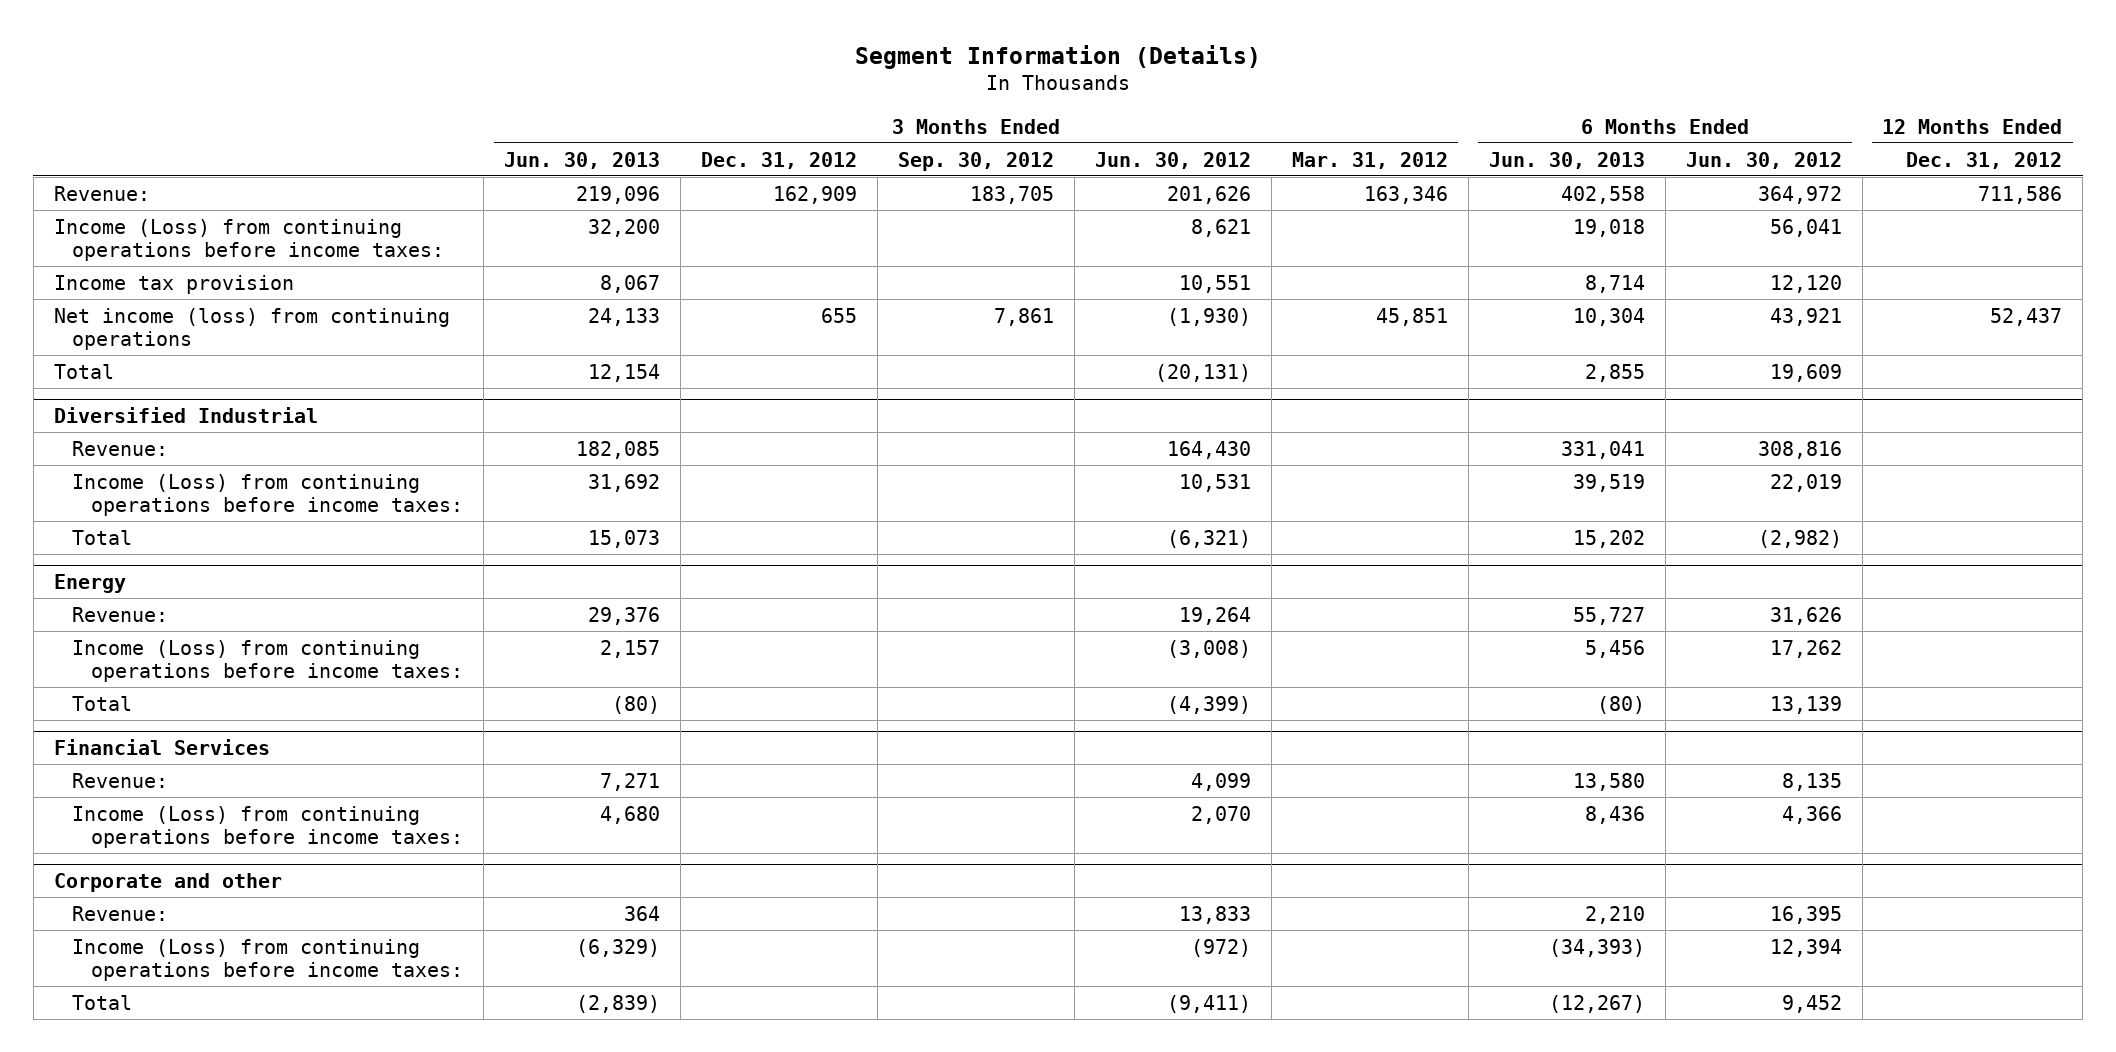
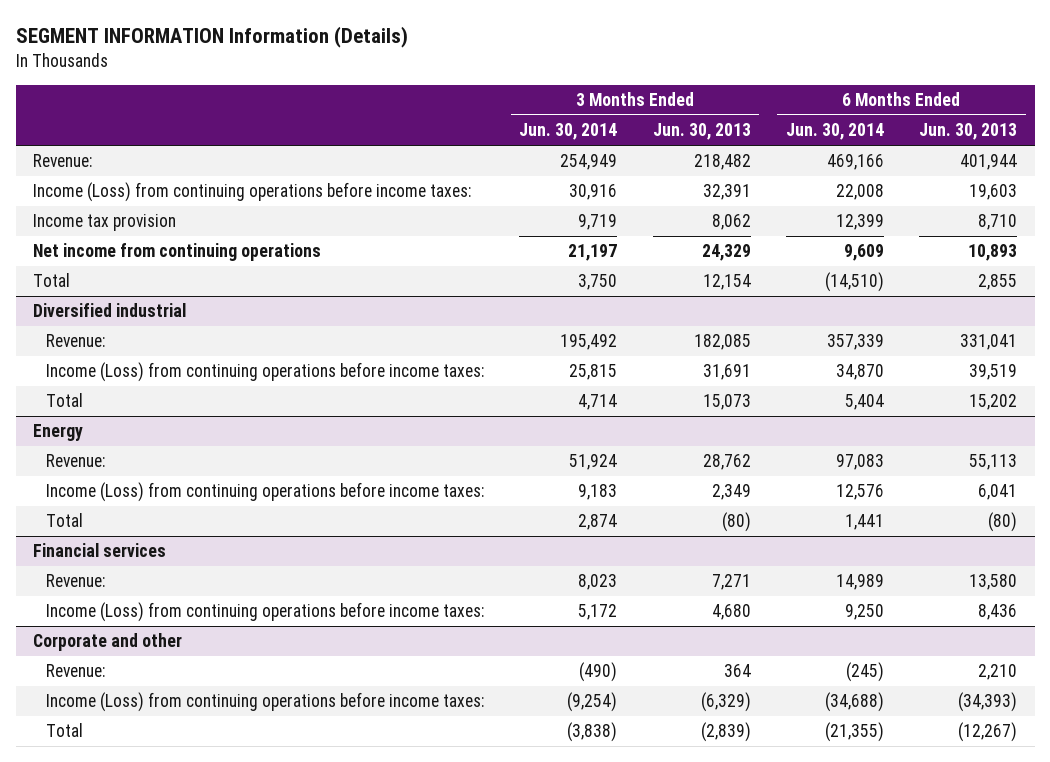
- Segment Information (Details)
+ SEGMENT INFORMATION Information (Details)
- | 3 Months Ended Jun. 30, 2013 | 3 Months Ended Dec. 31, 2012 | 3 Months Ended Sep. 30, 2012 | 3 Months Ended Jun. 30, 2012 | 3 Months Ended Mar. 31, 2012 | 6 Months Ended Jun. 30, 2013 | 6 Months Ended Jun. 30, 2012 | 12 Months Ended Dec. 31, 2012
+ | 3 Months Ended Jun. 30, 2014 | 3 Months Ended Jun. 30, 2013 | 6 Months Ended Jun. 30, 2014 | 6 Months Ended Jun. 30, 2013
- Revenue: | 219,096 | 162,909 | 183,705 | 201,626 | 163,346 | 402,558 | 364,972 | 711,586
- Income (Loss) from continuing operations before income taxes: | 32,200 | | | 8,621 | | 19,018 | 56,041 |
- Income tax provision | 8,067 | | | 10,551 | | 8,714 | 12,120 |
- Net income (loss) from continuing operations | 24,133 | 655 | 7,861 | (1,930) | 45,851 | 10,304 | 43,921 | 52,437
+ Revenue: | 254,949 | 218,482 | 469,166 | 401,944
+ Income (Loss) from continuing operations before income taxes: | 30,916 | 32,391 | 22,008 | 19,603
+ Income tax provision | 9,719 | 8,062 | 12,399 | 8,710
+ Net income from continuing operations | 21,197 | 24,329 | 9,609 | 10,893
- Diversified Industrial
+ Diversified industrial
- Income (Loss) from continuing operations before income taxes: | 31,692 | | | 10,531 | | 39,519 | 22,019 |
+ Income (Loss) from continuing operations before income taxes: | 25,815 | 31,691 | 34,870 | 39,519
@ Energy
- Revenue: | 29,376 | | | 19,264 | | 55,727 | 31,626 |
- Income (Loss) from continuing operations before income taxes: | 2,157 | | | (3,008) | | 5,456 | 17,262 |
+ Revenue: | 51,924 | 28,762 | 97,083 | 55,113
+ Income (Loss) from continuing operations before income taxes: | 9,183 | 2,349 | 12,576 | 6,041
- Financial Services
+ Financial services

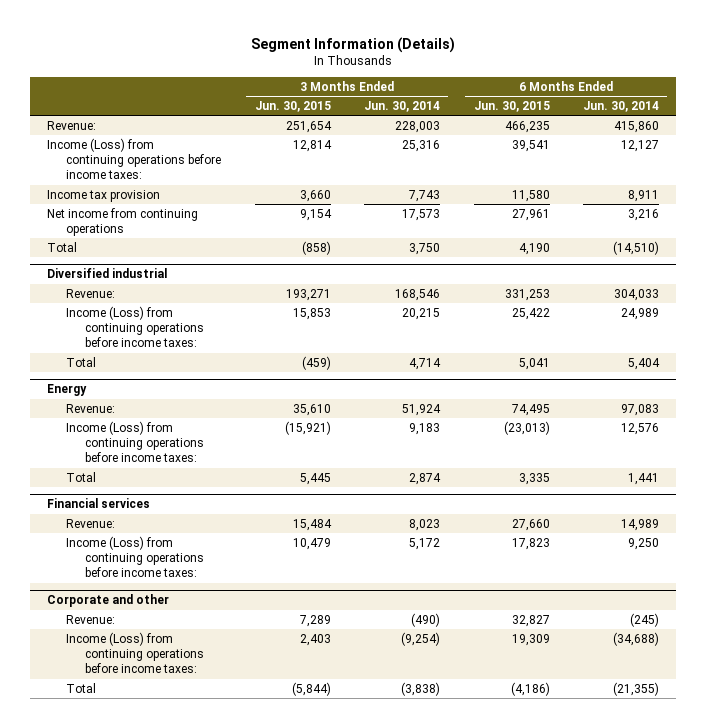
- SEGMENT INFORMATION Information (Details)
+ Segment Information (Details)
- | 3 Months Ended Jun. 30, 2014 | 3 Months Ended Jun. 30, 2013 | 6 Months Ended Jun. 30, 2014 | 6 Months Ended Jun. 30, 2013
+ | 3 Months Ended Jun. 30, 2015 | 3 Months Ended Jun. 30, 2014 | 6 Months Ended Jun. 30, 2015 | 6 Months Ended Jun. 30, 2014
- Revenue: | 254,949 | 218,482 | 469,166 | 401,944
- Income (Loss) from continuing operations before income taxes: | 30,916 | 32,391 | 22,008 | 19,603
- Income tax provision | 9,719 | 8,062 | 12,399 | 8,710
- Net income from continuing operations | 21,197 | 24,329 | 9,609 | 10,893
+ Revenue: | 251,654 | 228,003 | 466,235 | 415,860
+ Income (Loss) from continuing operations before income taxes: | 12,814 | 25,316 | 39,541 | 12,127
+ Income tax provision | 3,660 | 7,743 | 11,580 | 8,911
+ Net income from continuing operations | 9,154 | 17,573 | 27,961 | 3,216
@ Diversified industrial
- Revenue: | 195,492 | 182,085 | 357,339 | 331,041
- Income (Loss) from continuing operations before income taxes: | 25,815 | 31,691 | 34,870 | 39,519
+ Revenue: | 193,271 | 168,546 | 331,253 | 304,033
+ Income (Loss) from continuing operations before income taxes: | 15,853 | 20,215 | 25,422 | 24,989

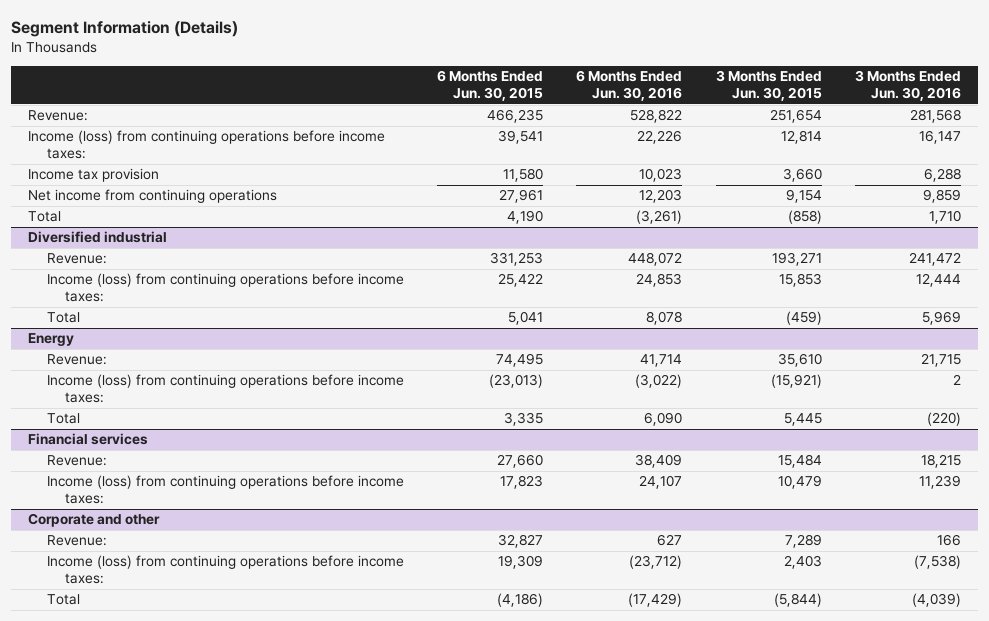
- | 3 Months Ended Jun. 30, 2015 | 3 Months Ended Jun. 30, 2014 | 6 Months Ended Jun. 30, 2015 | 6 Months Ended Jun. 30, 2014
+ | 6 Months Ended Jun. 30, 2015 | 6 Months Ended Jun. 30, 2016 | 3 Months Ended Jun. 30, 2015 | 3 Months Ended Jun. 30, 2016
- Income (Loss) from continuing operations before income taxes: | 12,814 | 25,316 | 39,541 | 12,127
+ Income (loss) from continuing operations before income taxes: | 39,541 | 22,226 | 12,814 | 16,147
@ Diversified industrial
- Income (Loss) from continuing operations before income taxes: | 15,853 | 20,215 | 25,422 | 24,989
+ Income (loss) from continuing operations before income taxes: | 25,422 | 24,853 | 15,853 | 12,444
@ Energy
- Income (Loss) from continuing operations before income taxes: | (15,921) | 9,183 | (23,013) | 12,576
+ Income (loss) from continuing operations before income taxes: | (23,013) | (3,022) | (15,921) | 2
@ Financial services
- Income (Loss) from continuing operations before income taxes: | 10,479 | 5,172 | 17,823 | 9,250
+ Income (loss) from continuing operations before income taxes: | 17,823 | 24,107 | 10,479 | 11,239
@ Corporate and other
- Income (Loss) from continuing operations before income taxes: | 2,403 | (9,254) | 19,309 | (34,688)
+ Income (loss) from continuing operations before income taxes: | 19,309 | (23,712) | 2,403 | (7,538)

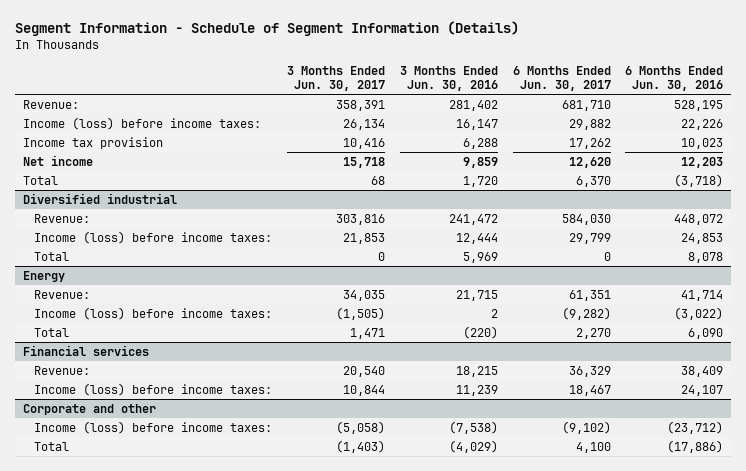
- Segment Information (Details)
+ Segment Information - Schedule of Segment Information (Details)
- | 6 Months Ended Jun. 30, 2015 | 6 Months Ended Jun. 30, 2016 | 3 Months Ended Jun. 30, 2015 | 3 Months Ended Jun. 30, 2016
+ | 3 Months Ended Jun. 30, 2017 | 3 Months Ended Jun. 30, 2016 | 6 Months Ended Jun. 30, 2017 | 6 Months Ended Jun. 30, 2016
- Revenue: | 466,235 | 528,822 | 251,654 | 281,568
- Income (loss) from continuing operations before income taxes: | 39,541 | 22,226 | 12,814 | 16,147
+ Revenue: | 358,391 | 281,402 | 681,710 | 528,195
+ Income (loss) before income taxes: | 26,134 | 16,147 | 29,882 | 22,226
- Net income from continuing operations | 27,961 | 12,203 | 9,154 | 9,859
- Total | 4,190 | (3,261) | (858) | 1,710
+ Net income | 15,718 | 9,859 | 12,620 | 12,203
+ Total | 68 | 1,720 | 6,370 | (3,718)
@ Diversified industrial
- Income (loss) from continuing operations before income taxes: | 25,422 | 24,853 | 15,853 | 12,444
+ Income (loss) before income taxes: | 21,853 | 12,444 | 29,799 | 24,853
@ Energy
- Income (loss) from continuing operations before income taxes: | (23,013) | (3,022) | (15,921) | 2
+ Income (loss) before income taxes: | (1,505) | 2 | (9,282) | (3,022)
@ Financial services
- Income (loss) from continuing operations before income taxes: | 17,823 | 24,107 | 10,479 | 11,239
+ Income (loss) before income taxes: | 10,844 | 11,239 | 18,467 | 24,107
@ Corporate and other
- Revenue: | 32,827 | 627 | 7,289 | 166
- Income (loss) from continuing operations before income taxes: | 19,309 | (23,712) | 2,403 | (7,538)
- Total | (4,186) | (17,429) | (5,844) | (4,039)
+ Income (loss) before income taxes: | (5,058) | (7,538) | (9,102) | (23,712)
+ Total | (1,403) | (4,029) | 4,100 | (17,886)

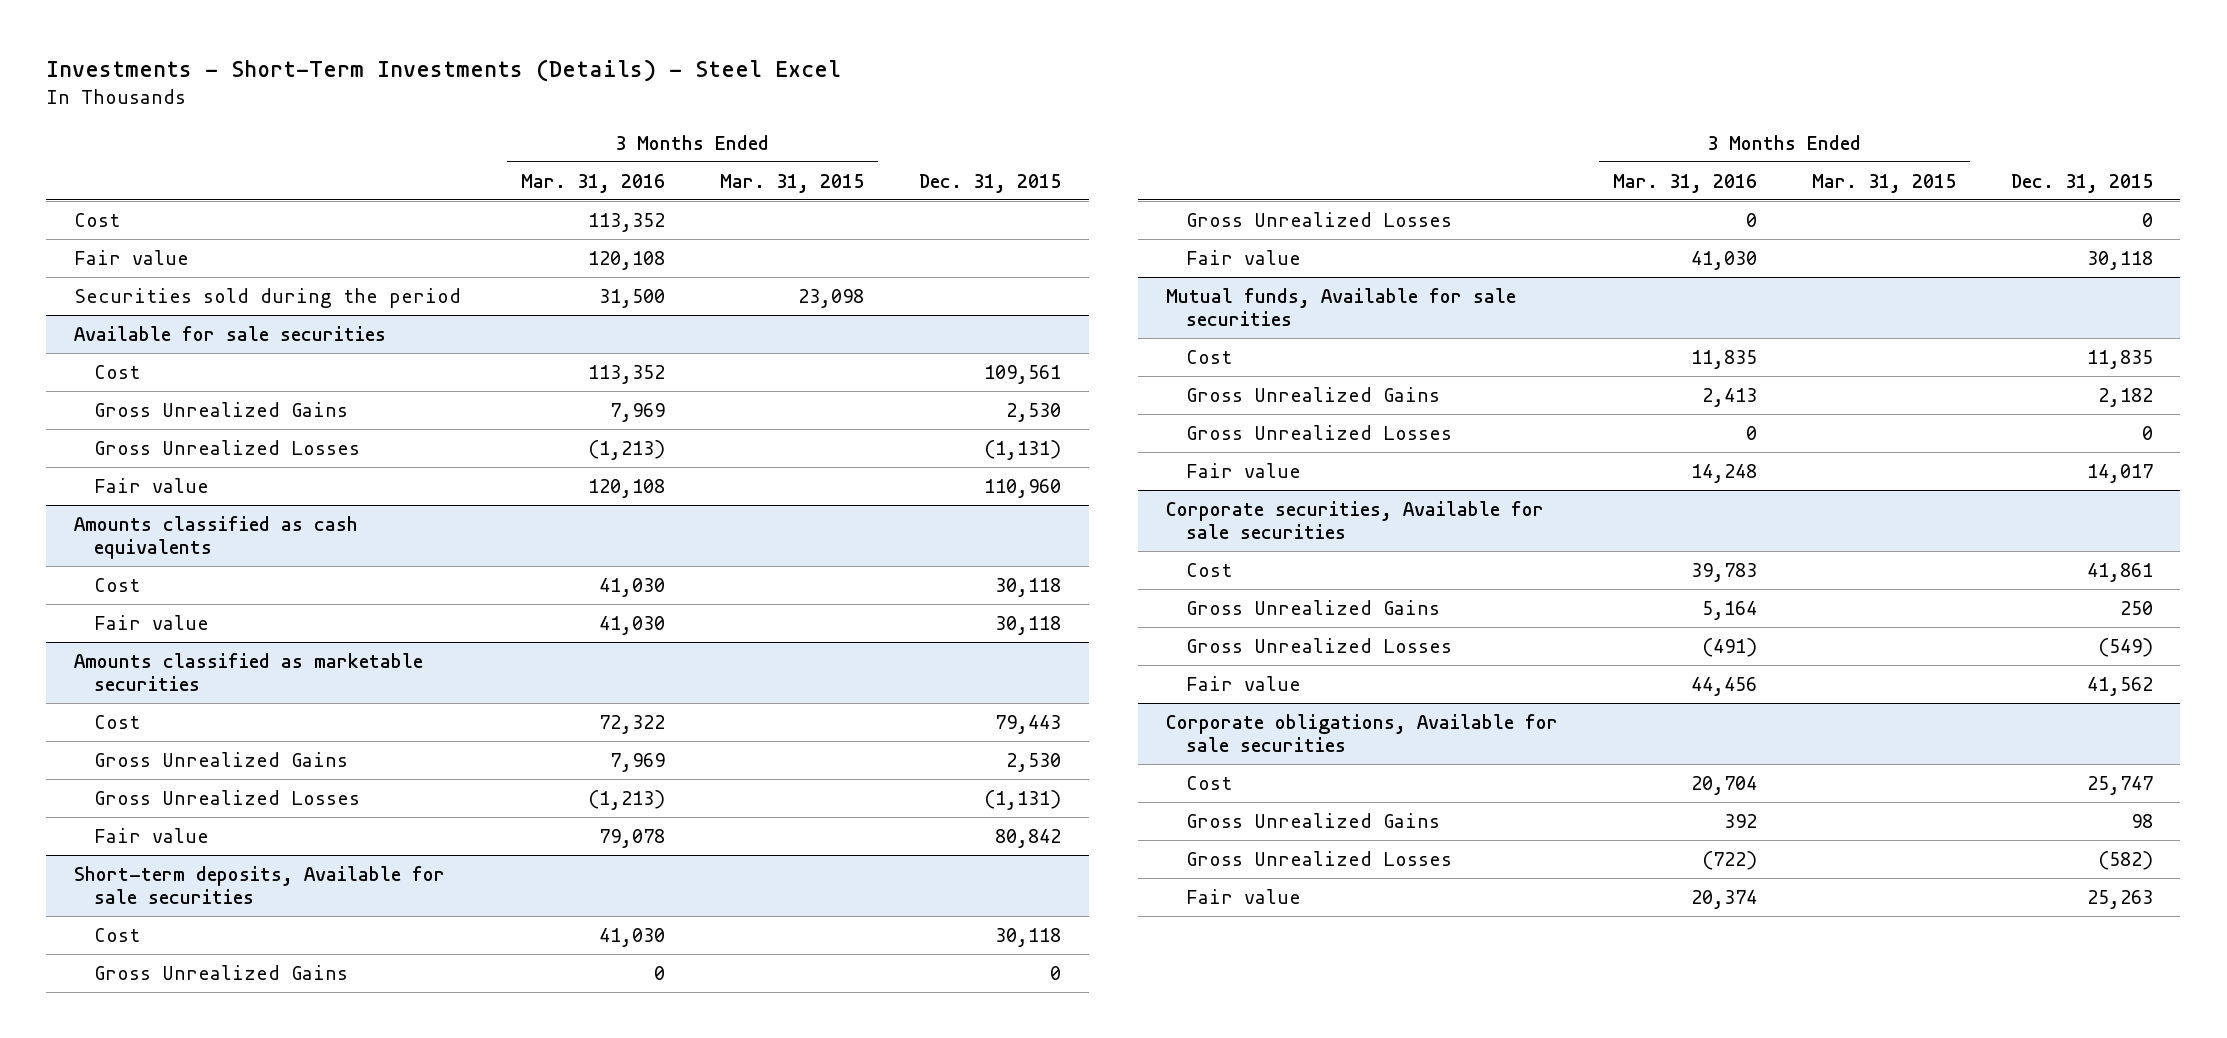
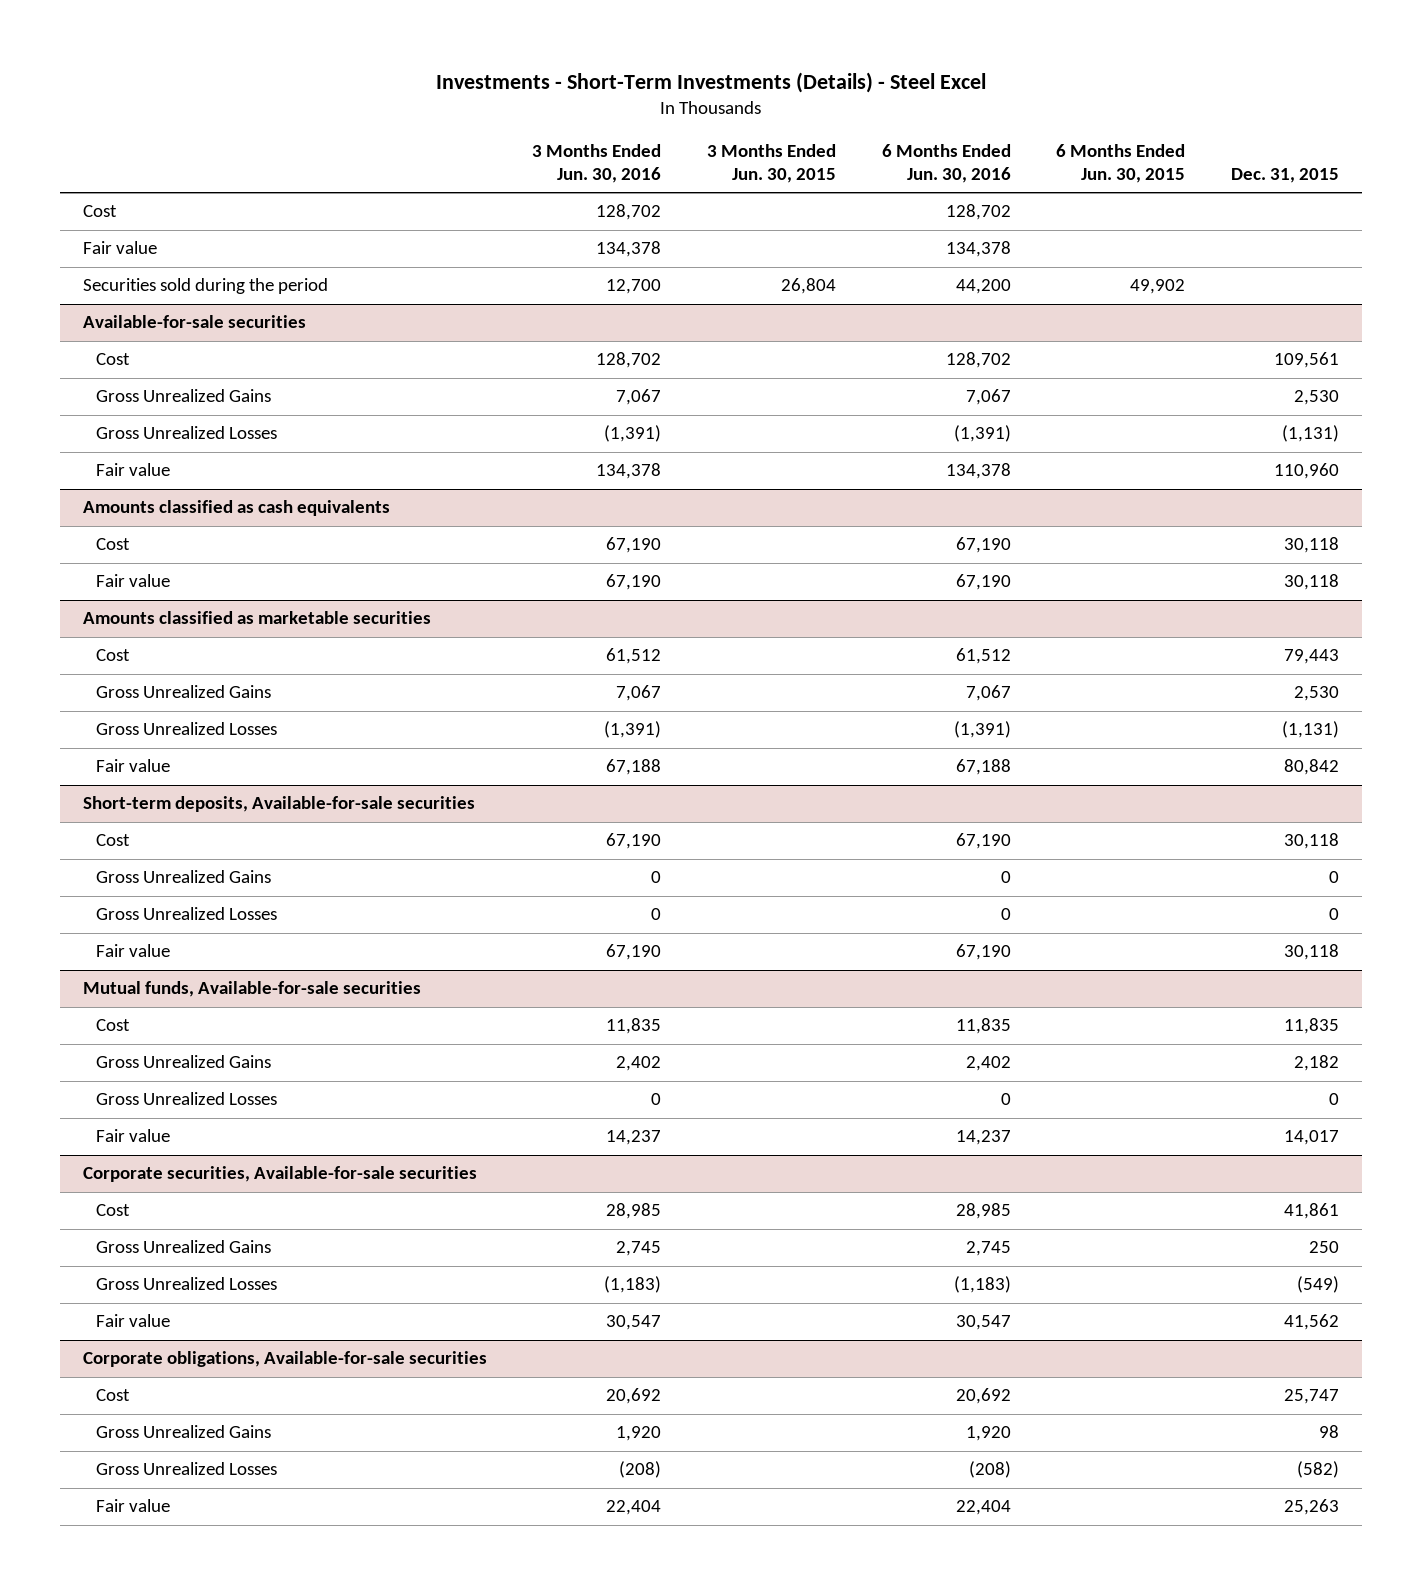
- | 3 Months Ended Mar. 31, 2016 | 3 Months Ended Mar. 31, 2015 | Dec. 31, 2015
+ | 3 Months Ended Jun. 30, 2016 | 3 Months Ended Jun. 30, 2015 | 6 Months Ended Jun. 30, 2016 | 6 Months Ended Jun. 30, 2015 | Dec. 31, 2015
- Available for sale securities
+ Available-for-sale securities
- Short-term deposits, Available for sale securities
+ Short-term deposits, Available-for-sale securities
- Mutual funds, Available for sale securities
+ Mutual funds, Available-for-sale securities
- Corporate securities, Available for sale securities
+ Corporate securities, Available-for-sale securities
- Corporate obligations, Available for sale securities
+ Corporate obligations, Available-for-sale securities

